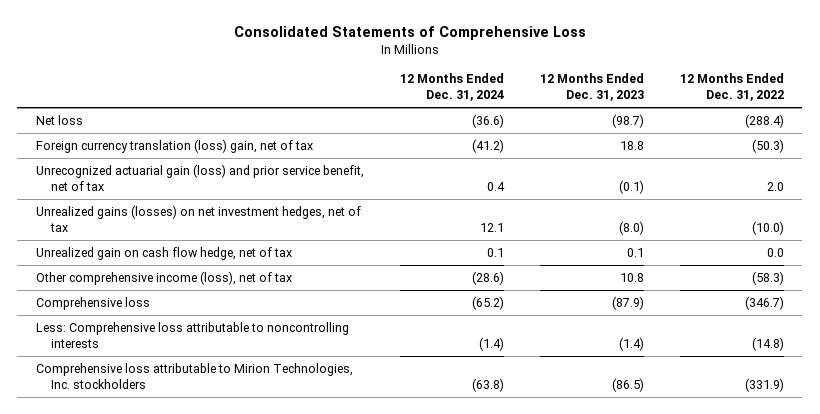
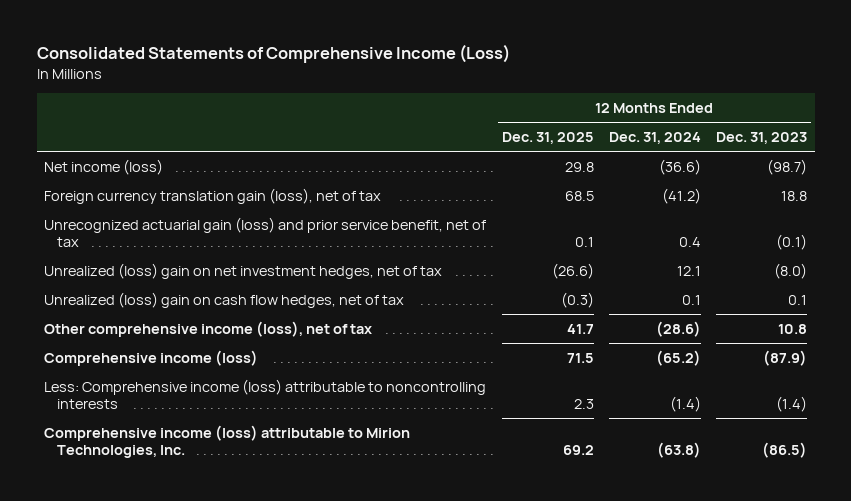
- Consolidated Statements of Comprehensive Loss
+ Consolidated Statements of Comprehensive Income (Loss)
- | 12 Months Ended Dec. 31, 2024 | 12 Months Ended Dec. 31, 2023 | 12 Months Ended Dec. 31, 2022
+ | 12 Months Ended Dec. 31, 2025 | 12 Months Ended Dec. 31, 2024 | 12 Months Ended Dec. 31, 2023
- Net loss | (36.6) | (98.7) | (288.4)
- Foreign currency translation (loss) gain, net of tax | (41.2) | 18.8 | (50.3)
+ Net income (loss) | 29.8 | (36.6) | (98.7)
+ Foreign currency translation gain (loss), net of tax | 68.5 | (41.2) | 18.8
- Unrealized gains (losses) on net investment hedges, net of tax | 12.1 | (8.0) | (10.0)
- Unrealized gain on cash flow hedge, net of tax | 0.1 | 0.1 | 0.0
+ Unrealized (loss) gain on net investment hedges, net of tax | (26.6) | 12.1 | (8.0)
+ Unrealized (loss) gain on cash flow hedges, net of tax | (0.3) | 0.1 | 0.1
- Comprehensive loss | (65.2) | (87.9) | (346.7)
- Less: Comprehensive loss attributable to noncontrolling interests | (1.4) | (1.4) | (14.8)
- Comprehensive loss attributable to Mirion Technologies, Inc. stockholders | (63.8) | (86.5) | (331.9)
+ Comprehensive income (loss) | 71.5 | (65.2) | (87.9)
+ Less: Comprehensive income (loss) attributable to noncontrolling interests | 2.3 | (1.4) | (1.4)
+ Comprehensive income (loss) attributable to Mirion Technologies, Inc. | 69.2 | (63.8) | (86.5)

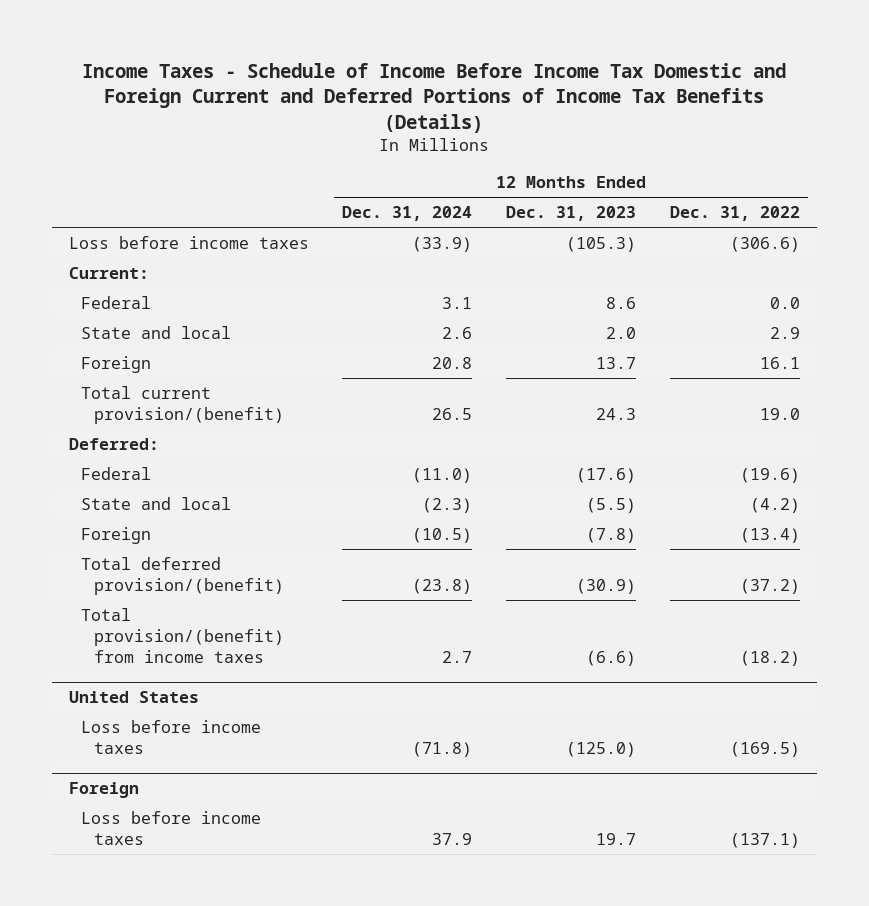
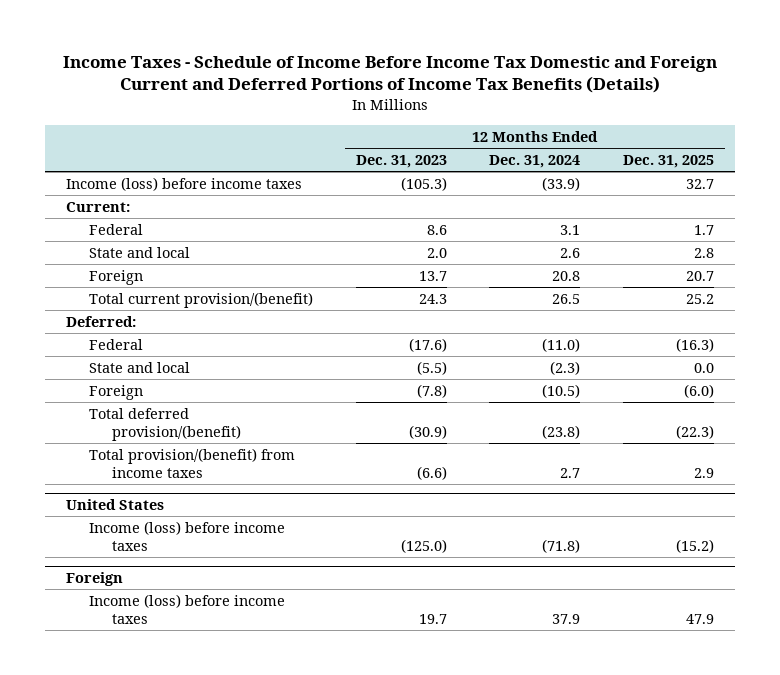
- | 12 Months Ended Dec. 31, 2024 | 12 Months Ended Dec. 31, 2023 | 12 Months Ended Dec. 31, 2022
+ | 12 Months Ended Dec. 31, 2023 | 12 Months Ended Dec. 31, 2024 | 12 Months Ended Dec. 31, 2025
- Loss before income taxes | (33.9) | (105.3) | (306.6)
+ Income (loss) before income taxes | (105.3) | (33.9) | 32.7
@ United States
- Loss before income taxes | (71.8) | (125.0) | (169.5)
+ Income (loss) before income taxes | (125.0) | (71.8) | (15.2)
@ Foreign
- Loss before income taxes | 37.9 | 19.7 | (137.1)
+ Income (loss) before income taxes | 19.7 | 37.9 | 47.9

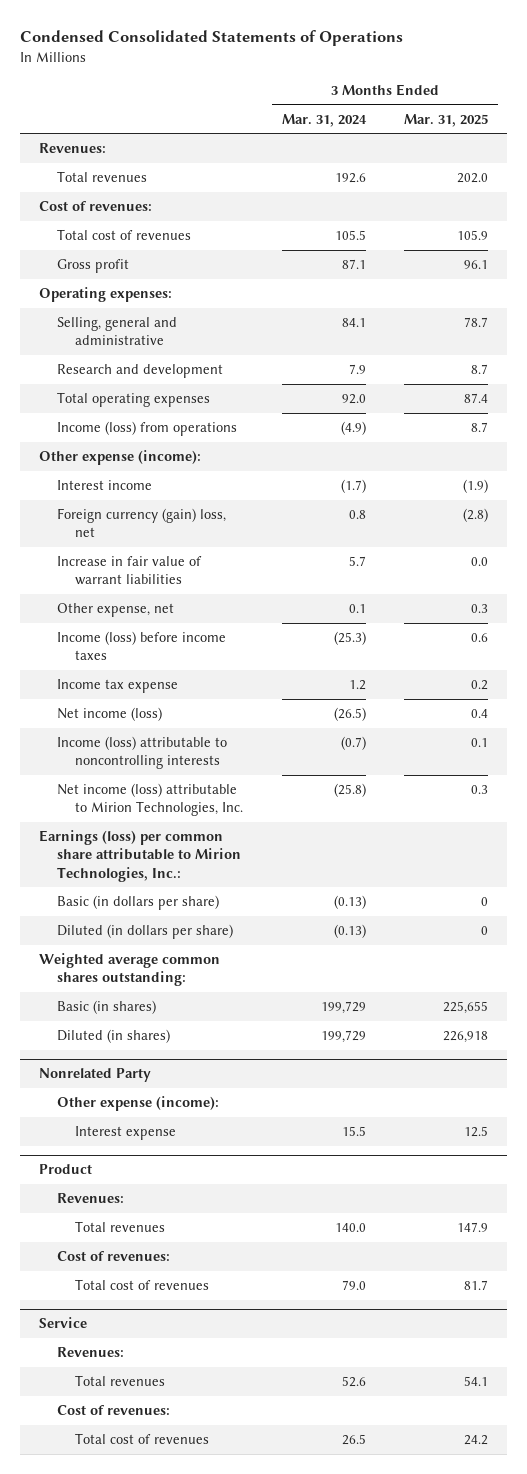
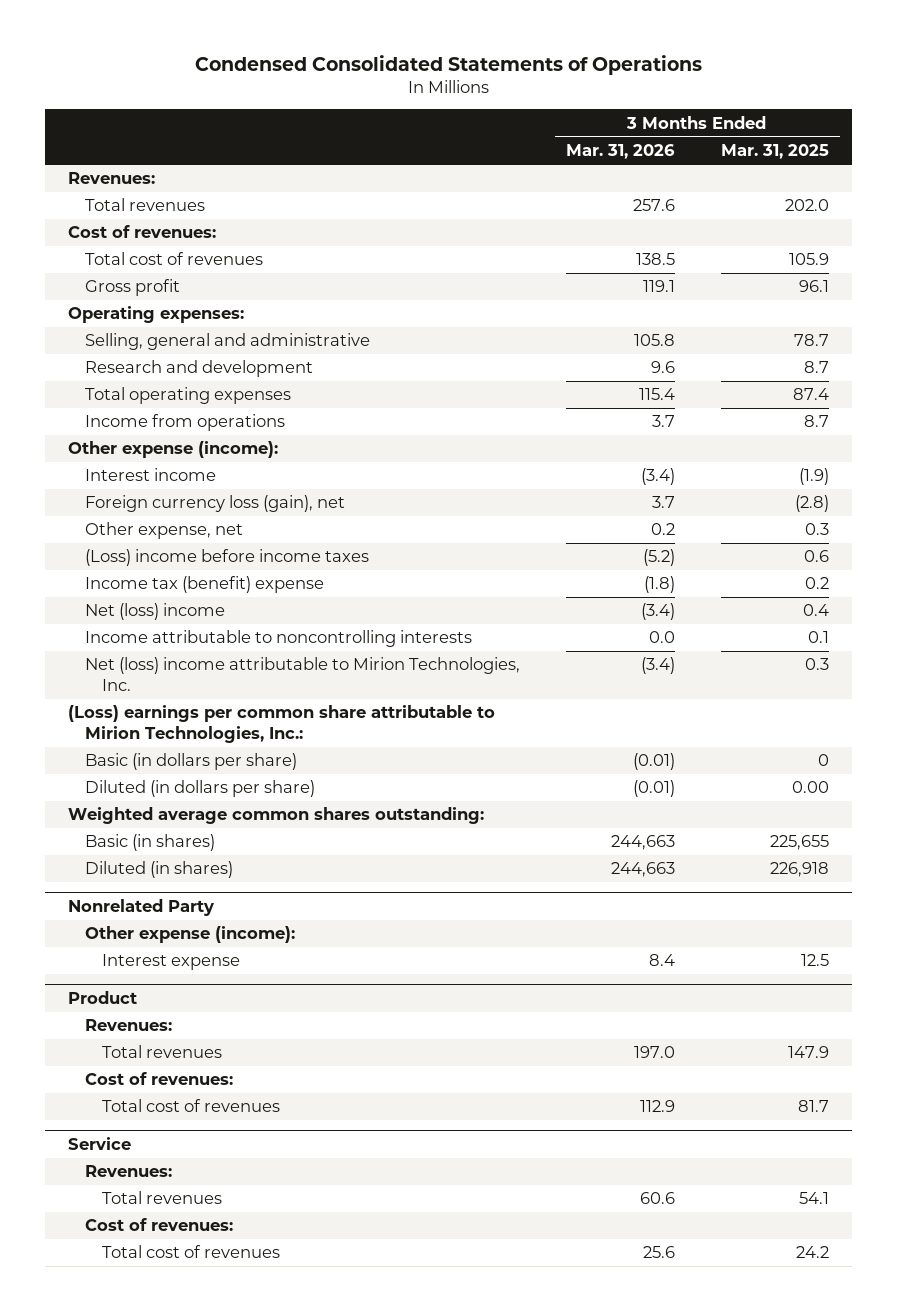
- | 3 Months Ended Mar. 31, 2024 | 3 Months Ended Mar. 31, 2025
+ | 3 Months Ended Mar. 31, 2026 | 3 Months Ended Mar. 31, 2025
- Income (loss) from operations | (4.9) | 8.7
+ Income from operations | 3.7 | 8.7
- Foreign currency (gain) loss, net | 0.8 | (2.8)
- Increase in fair value of warrant liabilities | 5.7 | 0.0
+ Foreign currency loss (gain), net | 3.7 | (2.8)
- Income (loss) before income taxes | (25.3) | 0.6
- Income tax expense | 1.2 | 0.2
- Net income (loss) | (26.5) | 0.4
- Income (loss) attributable to noncontrolling interests | (0.7) | 0.1
- Net income (loss) attributable to Mirion Technologies, Inc. | (25.8) | 0.3
- Earnings (loss) per common share attributable to Mirion Technologies, Inc.:
+ (Loss) income before income taxes | (5.2) | 0.6
+ Income tax (benefit) expense | (1.8) | 0.2
+ Net (loss) income | (3.4) | 0.4
+ Income attributable to noncontrolling interests | 0.0 | 0.1
+ Net (loss) income attributable to Mirion Technologies, Inc. | (3.4) | 0.3
+ (Loss) earnings per common share attributable to Mirion Technologies, Inc.:
- Diluted (in dollars per share) | (0.13) | 0
+ Diluted (in dollars per share) | (0.01) | 0.00

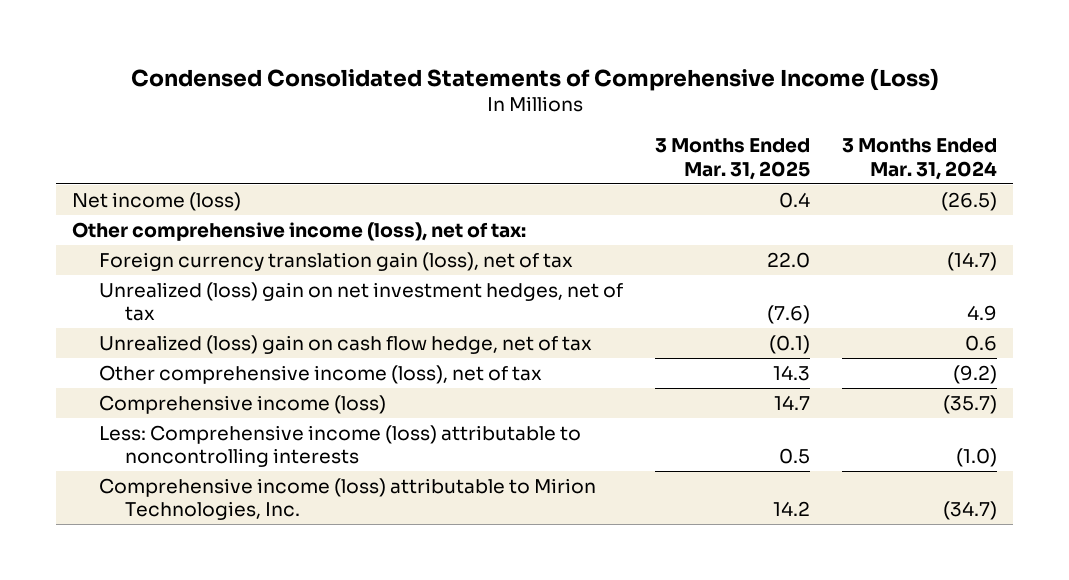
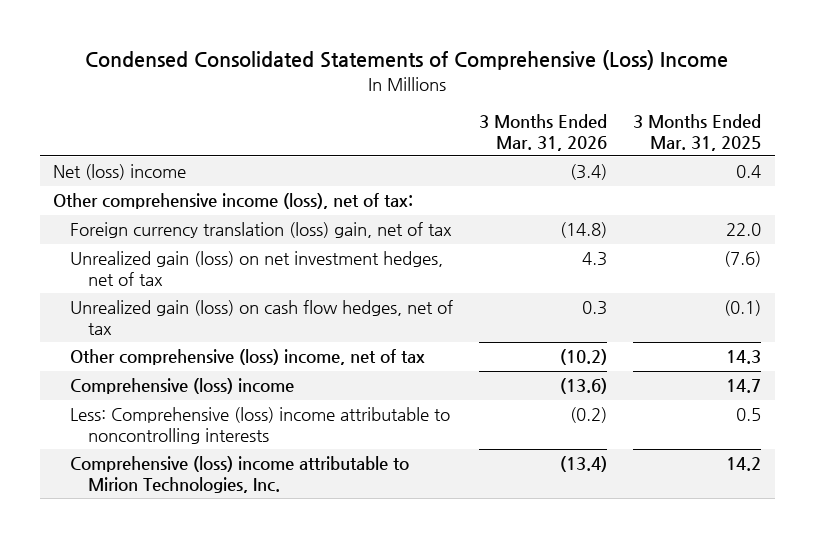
- Condensed Consolidated Statements of Comprehensive Income (Loss)
+ Condensed Consolidated Statements of Comprehensive (Loss) Income
- | 3 Months Ended Mar. 31, 2025 | 3 Months Ended Mar. 31, 2024
+ | 3 Months Ended Mar. 31, 2026 | 3 Months Ended Mar. 31, 2025
- Net income (loss) | 0.4 | (26.5)
+ Net (loss) income | (3.4) | 0.4
- Foreign currency translation gain (loss), net of tax | 22.0 | (14.7)
- Unrealized (loss) gain on net investment hedges, net of tax | (7.6) | 4.9
- Unrealized (loss) gain on cash flow hedge, net of tax | (0.1) | 0.6
- Other comprehensive income (loss), net of tax | 14.3 | (9.2)
- Comprehensive income (loss) | 14.7 | (35.7)
- Less: Comprehensive income (loss) attributable to noncontrolling interests | 0.5 | (1.0)
- Comprehensive income (loss) attributable to Mirion Technologies, Inc. | 14.2 | (34.7)
+ Foreign currency translation (loss) gain, net of tax | (14.8) | 22.0
+ Unrealized gain (loss) on net investment hedges, net of tax | 4.3 | (7.6)
+ Unrealized gain (loss) on cash flow hedges, net of tax | 0.3 | (0.1)
+ Other comprehensive (loss) income, net of tax | (10.2) | 14.3
+ Comprehensive (loss) income | (13.6) | 14.7
+ Less: Comprehensive (loss) income attributable to noncontrolling interests | (0.2) | 0.5
+ Comprehensive (loss) income attributable to Mirion Technologies, Inc. | (13.4) | 14.2

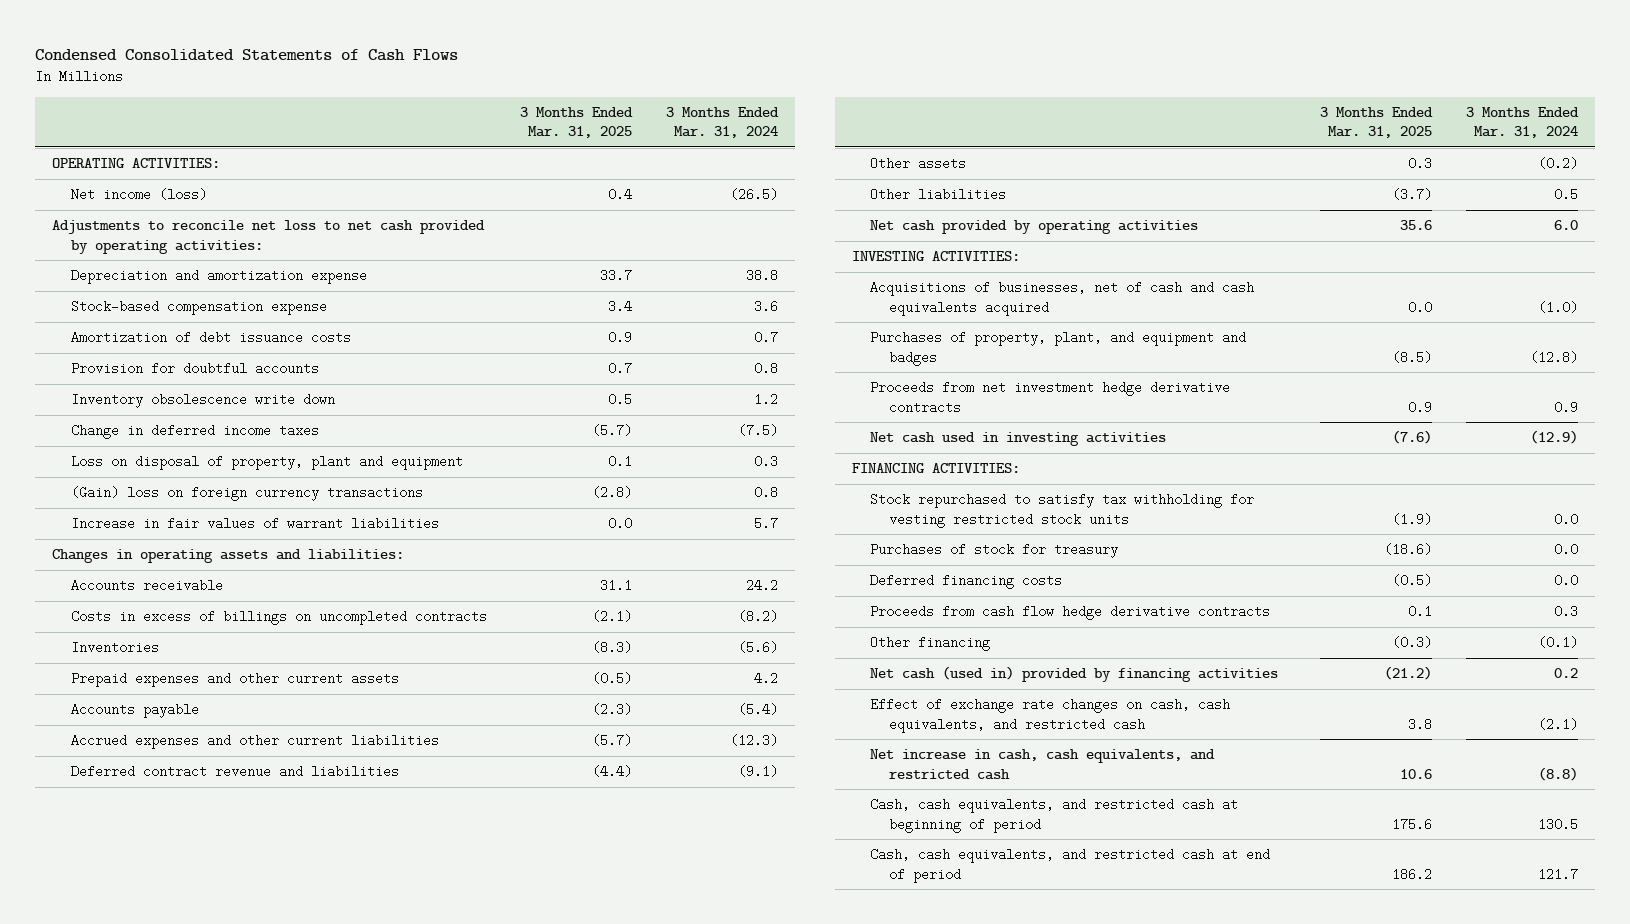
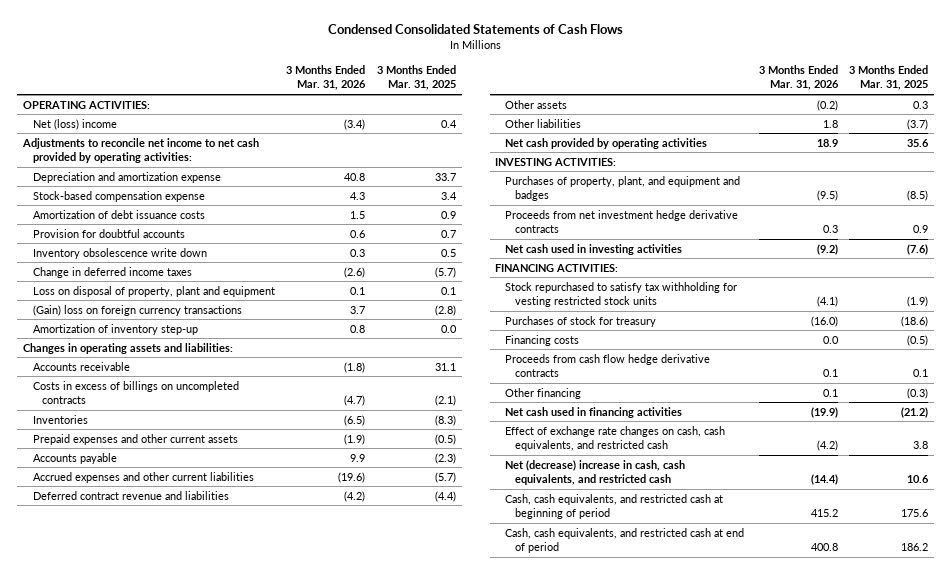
- | 3 Months Ended Mar. 31, 2025 | 3 Months Ended Mar. 31, 2024
+ | 3 Months Ended Mar. 31, 2026 | 3 Months Ended Mar. 31, 2025
- Net income (loss) | 0.4 | (26.5)
- Adjustments to reconcile net loss to net cash provided by operating activities:
+ Net (loss) income | (3.4) | 0.4
+ Adjustments to reconcile net income to net cash provided by operating activities:
- Increase in fair values of warrant liabilities | 0.0 | 5.7
+ Amortization of inventory step-up | 0.8 | 0.0
- Acquisitions of businesses, net of cash and cash equivalents acquired | 0.0 | (1.0)
- Deferred financing costs | (0.5) | 0.0
+ Financing costs | 0.0 | (0.5)
- Net cash (used in) provided by financing activities | (21.2) | 0.2
+ Net cash used in financing activities | (19.9) | (21.2)
- Net increase in cash, cash equivalents, and restricted cash | 10.6 | (8.8)
+ Net (decrease) increase in cash, cash equivalents, and restricted cash | (14.4) | 10.6

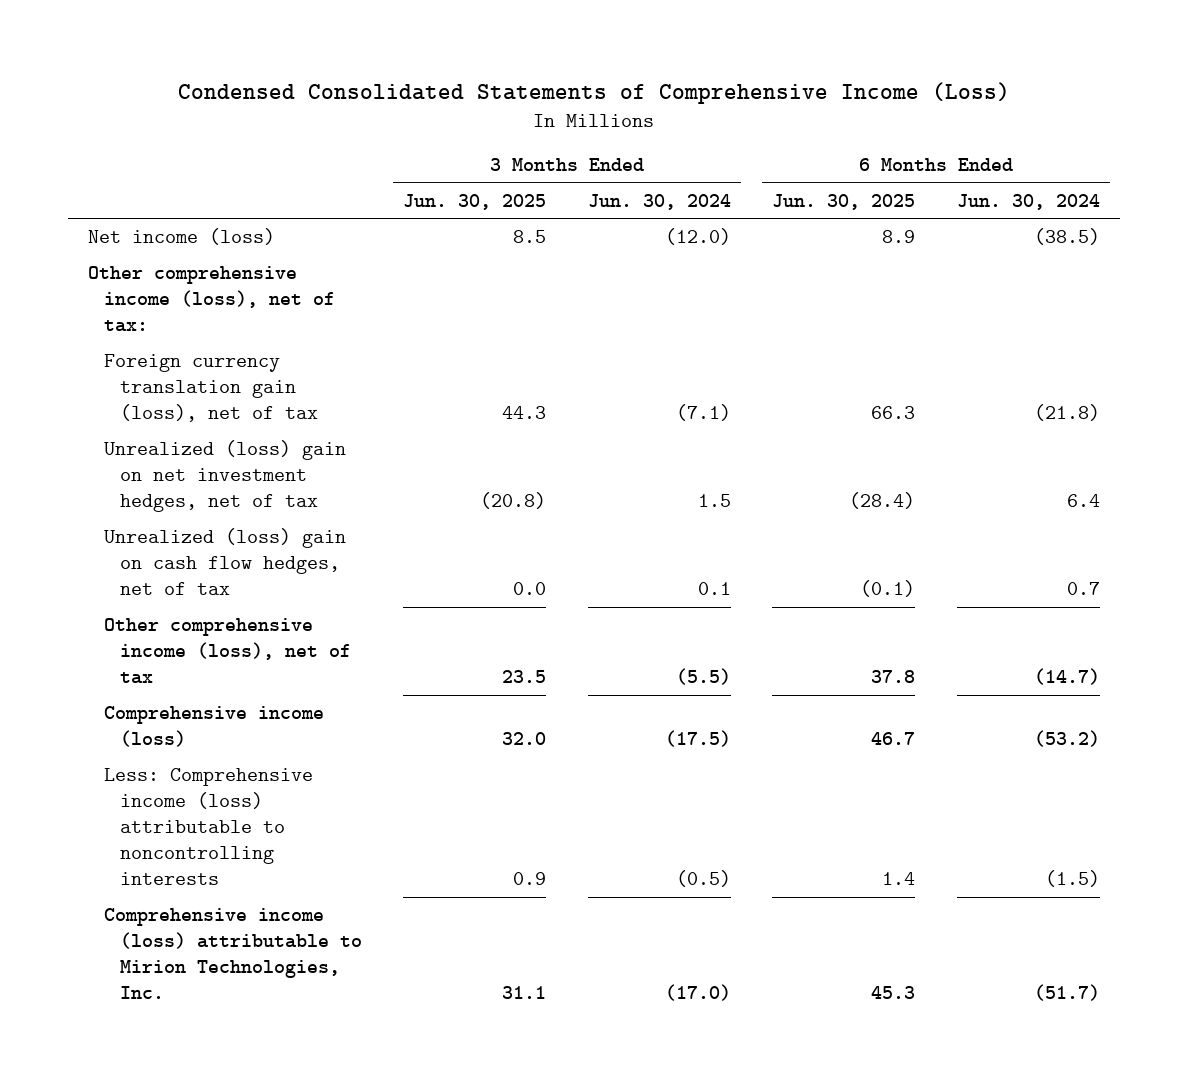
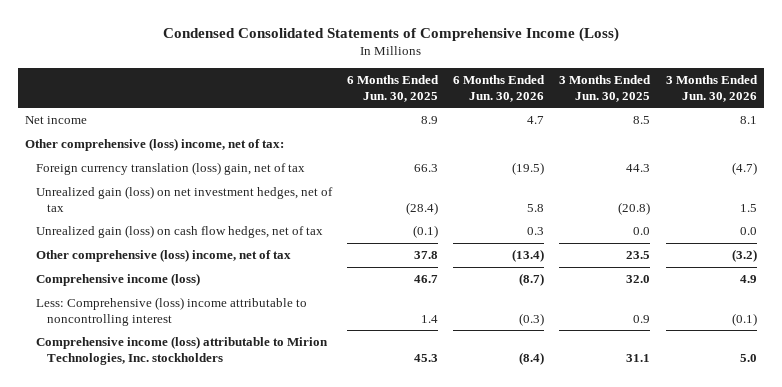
- | 3 Months Ended Jun. 30, 2025 | 3 Months Ended Jun. 30, 2024 | 6 Months Ended Jun. 30, 2025 | 6 Months Ended Jun. 30, 2024
+ | 6 Months Ended Jun. 30, 2025 | 6 Months Ended Jun. 30, 2026 | 3 Months Ended Jun. 30, 2025 | 3 Months Ended Jun. 30, 2026
- Net income (loss) | 8.5 | (12.0) | 8.9 | (38.5)
- Other comprehensive income (loss), net of tax:
- Foreign currency translation gain (loss), net of tax | 44.3 | (7.1) | 66.3 | (21.8)
- Unrealized (loss) gain on net investment hedges, net of tax | (20.8) | 1.5 | (28.4) | 6.4
- Unrealized (loss) gain on cash flow hedges, net of tax | 0.0 | 0.1 | (0.1) | 0.7
- Other comprehensive income (loss), net of tax | 23.5 | (5.5) | 37.8 | (14.7)
+ Net income | 8.9 | 4.7 | 8.5 | 8.1
+ Other comprehensive (loss) income, net of tax:
+ Foreign currency translation (loss) gain, net of tax | 66.3 | (19.5) | 44.3 | (4.7)
+ Unrealized gain (loss) on net investment hedges, net of tax | (28.4) | 5.8 | (20.8) | 1.5
+ Unrealized gain (loss) on cash flow hedges, net of tax | (0.1) | 0.3 | 0.0 | 0.0
+ Other comprehensive (loss) income, net of tax | 37.8 | (13.4) | 23.5 | (3.2)
- Less: Comprehensive income (loss) attributable to noncontrolling interests | 0.9 | (0.5) | 1.4 | (1.5)
- Comprehensive income (loss) attributable to Mirion Technologies, Inc. | 31.1 | (17.0) | 45.3 | (51.7)
+ Less: Comprehensive (loss) income attributable to noncontrolling interest | 1.4 | (0.3) | 0.9 | (0.1)
+ Comprehensive income (loss) attributable to Mirion Technologies, Inc. stockholders | 45.3 | (8.4) | 31.1 | 5.0

